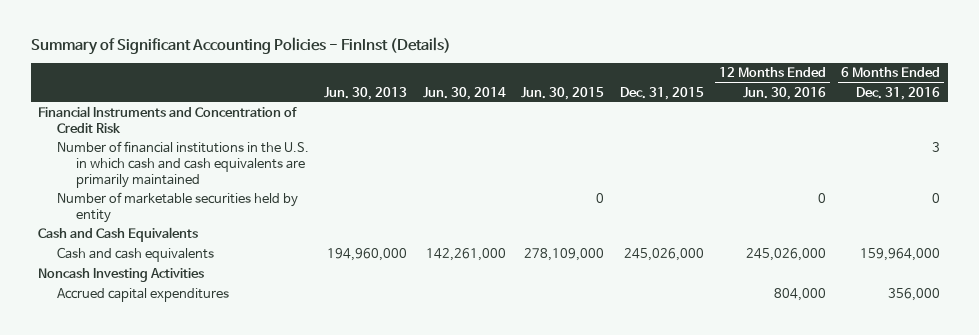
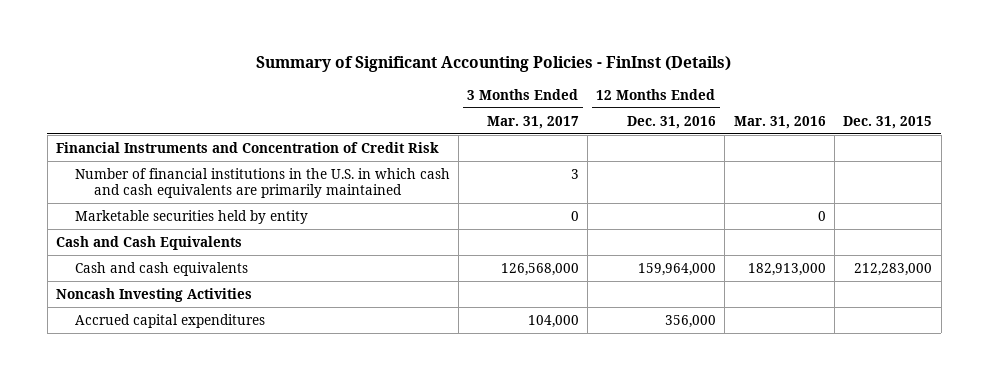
- | Jun. 30, 2013 | Jun. 30, 2014 | Jun. 30, 2015 | Dec. 31, 2015 | 12 Months Ended Jun. 30, 2016 | 6 Months Ended Dec. 31, 2016
+ | 3 Months Ended Mar. 31, 2017 | 12 Months Ended Dec. 31, 2016 | Mar. 31, 2016 | Dec. 31, 2015
- Number of marketable securities held by entity | | | 0 | | 0 | 0
+ Marketable securities held by entity | 0 | | 0 |
- Cash and cash equivalents | 194,960,000 | 142,261,000 | 278,109,000 | 245,026,000 | 245,026,000 | 159,964,000
+ Cash and cash equivalents | 126,568,000 | 159,964,000 | 182,913,000 | 212,283,000

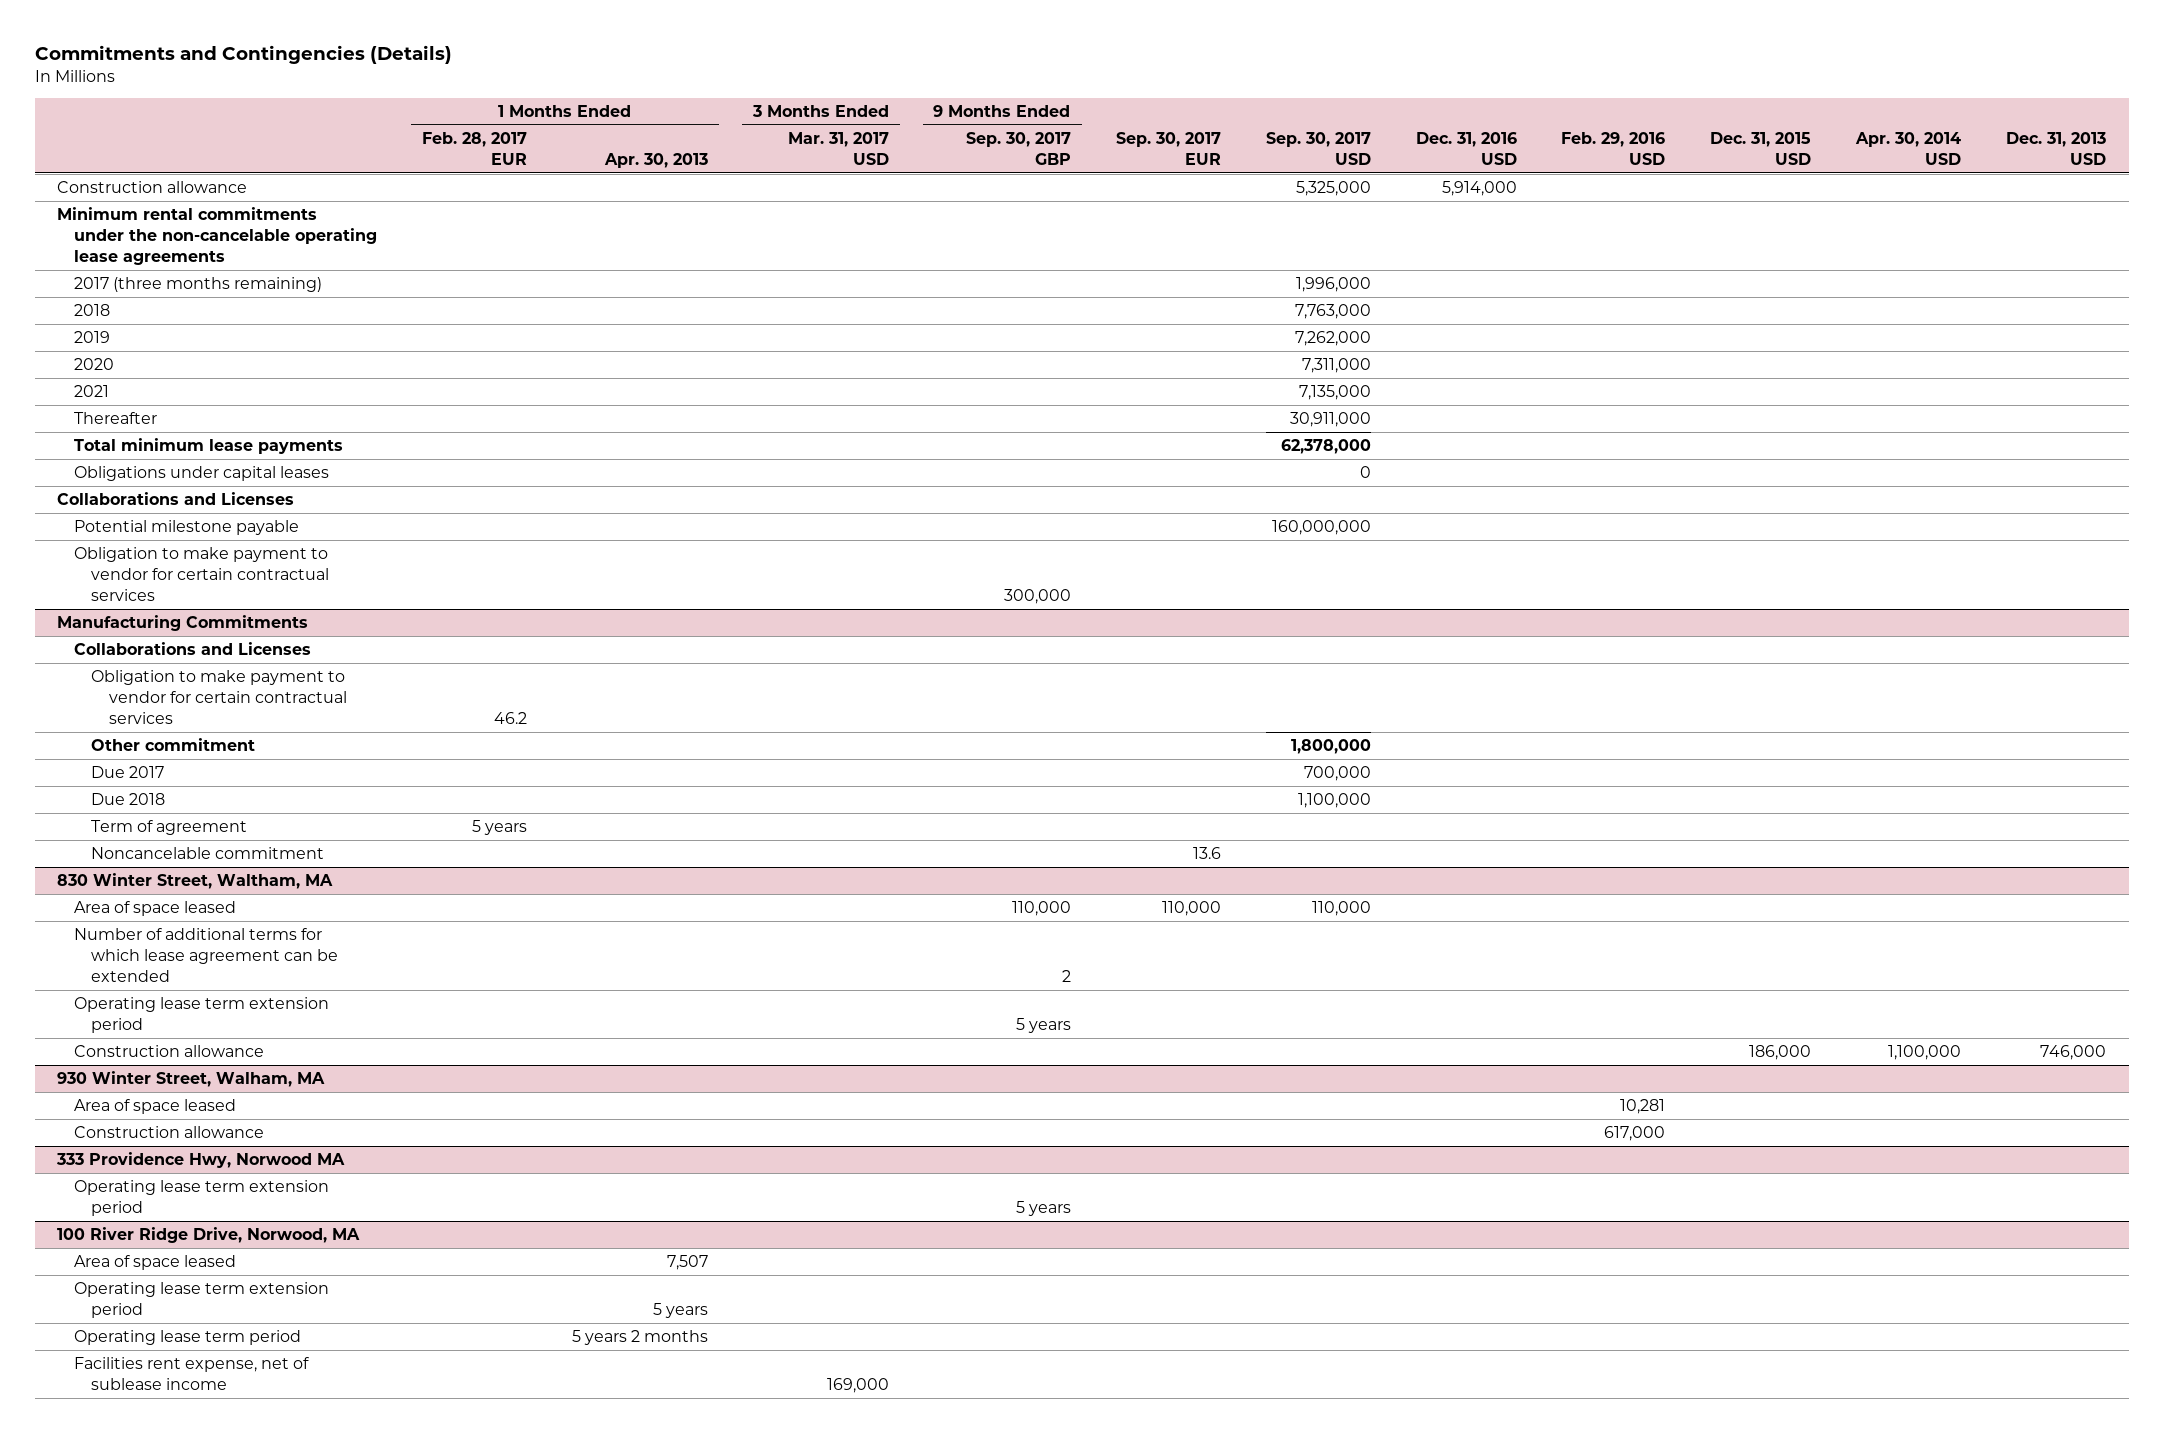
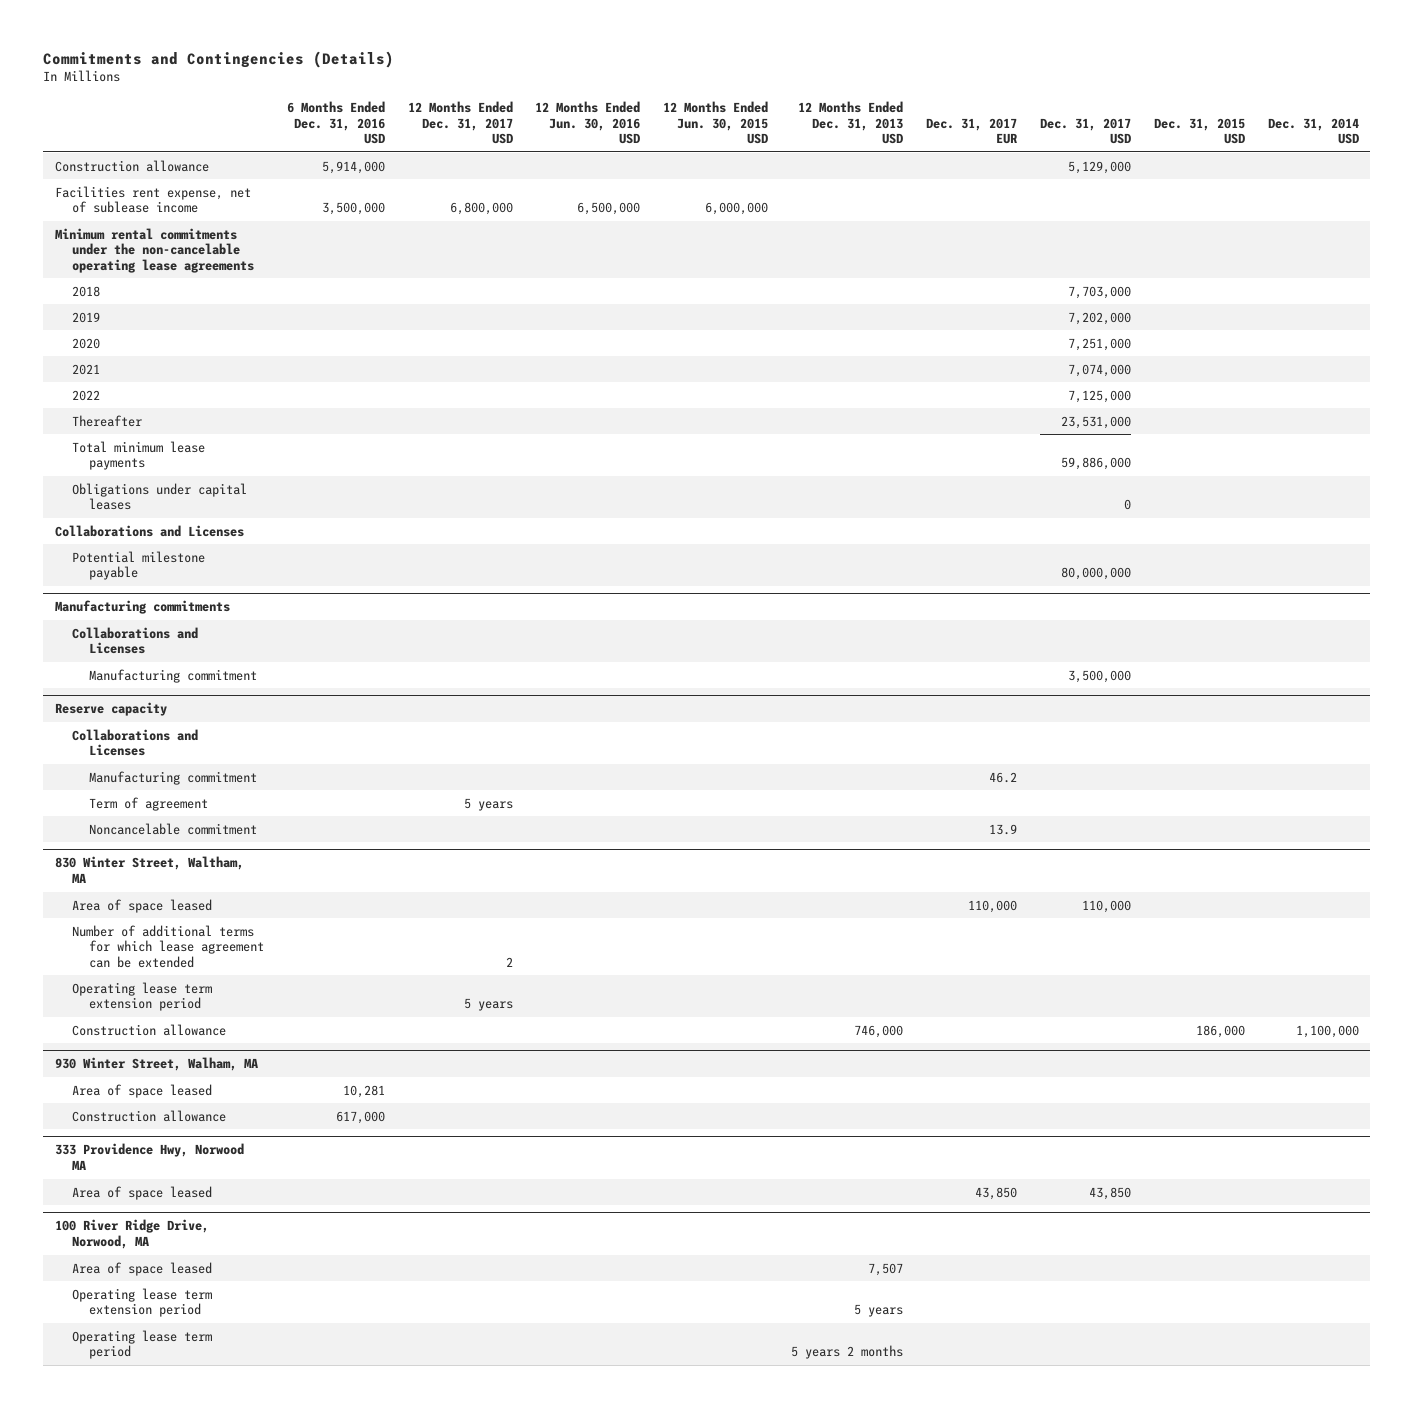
- | 1 Months Ended Feb. 28, 2017 EUR | 1 Months Ended Apr. 30, 2013 | 3 Months Ended Mar. 31, 2017 USD | 9 Months Ended Sep. 30, 2017 GBP | Sep. 30, 2017 EUR | Sep. 30, 2017 USD | Dec. 31, 2016 USD | Feb. 29, 2016 USD | Dec. 31, 2015 USD | Apr. 30, 2014 USD | Dec. 31, 2013 USD
+ | 6 Months Ended Dec. 31, 2016 USD | 12 Months Ended Dec. 31, 2017 USD | 12 Months Ended Jun. 30, 2016 USD | 12 Months Ended Jun. 30, 2015 USD | 12 Months Ended Dec. 31, 2013 USD | Dec. 31, 2017 EUR | Dec. 31, 2017 USD | Dec. 31, 2015 USD | Dec. 31, 2014 USD
+ Facilities rent expense, net of sublease income | 3,500,000 | 6,800,000 | 6,500,000 | 6,000,000 | | | | |
- 2017 (three months remaining) | | | | | | 1,996,000 | | | | |
+ 2022 | | | | | | | 7,125,000 | |
- Obligation to make payment to vendor for certain contractual services | | | | 300,000 | | | | | | |
- Manufacturing Commitments
+ Manufacturing commitments
- Obligation to make payment to vendor for certain contractual services | 46.2 | | | | | | | | | |
- Other commitment | | | | | | 1,800,000 | | | | |
- Due 2017 | | | | | | 700,000 | | | | |
- Due 2018 | | | | | | 1,100,000 | | | | |
- Term of agreement | 5 years | | | | | | | | | |
- Noncancelable commitment | | | | | 13.6 | | | | | |
+ Manufacturing commitment | | | | | | | 3,500,000 | |
+ Reserve capacity
+ Collaborations and Licenses
+ Manufacturing commitment | | | | | | 46.2 | | |
+ Term of agreement | | 5 years | | | | | | |
+ Noncancelable commitment | | | | | | 13.9 | | |
@ 333 Providence Hwy, Norwood MA
- Operating lease term extension period | | | | 5 years | | | | | | |
+ Area of space leased | | | | | | 43,850 | 43,850 | |
@ 100 River Ridge Drive, Norwood, MA
- Facilities rent expense, net of sublease income | | | 169,000 | | | | | | | |

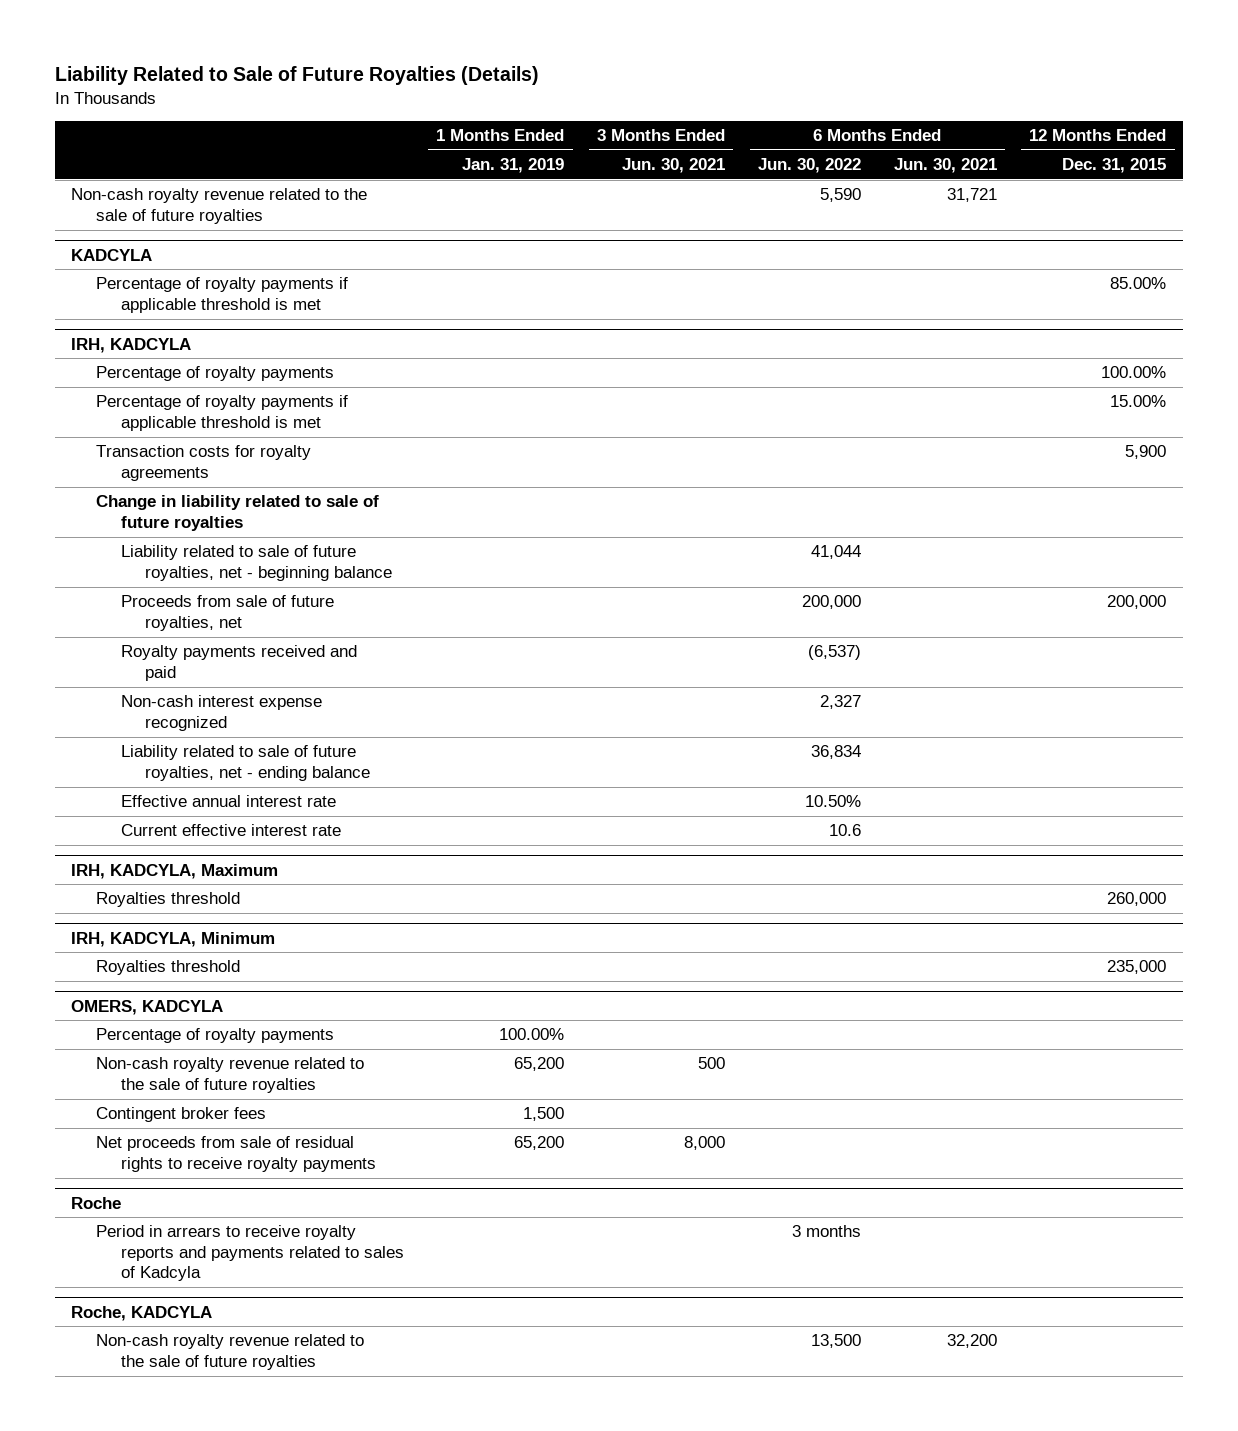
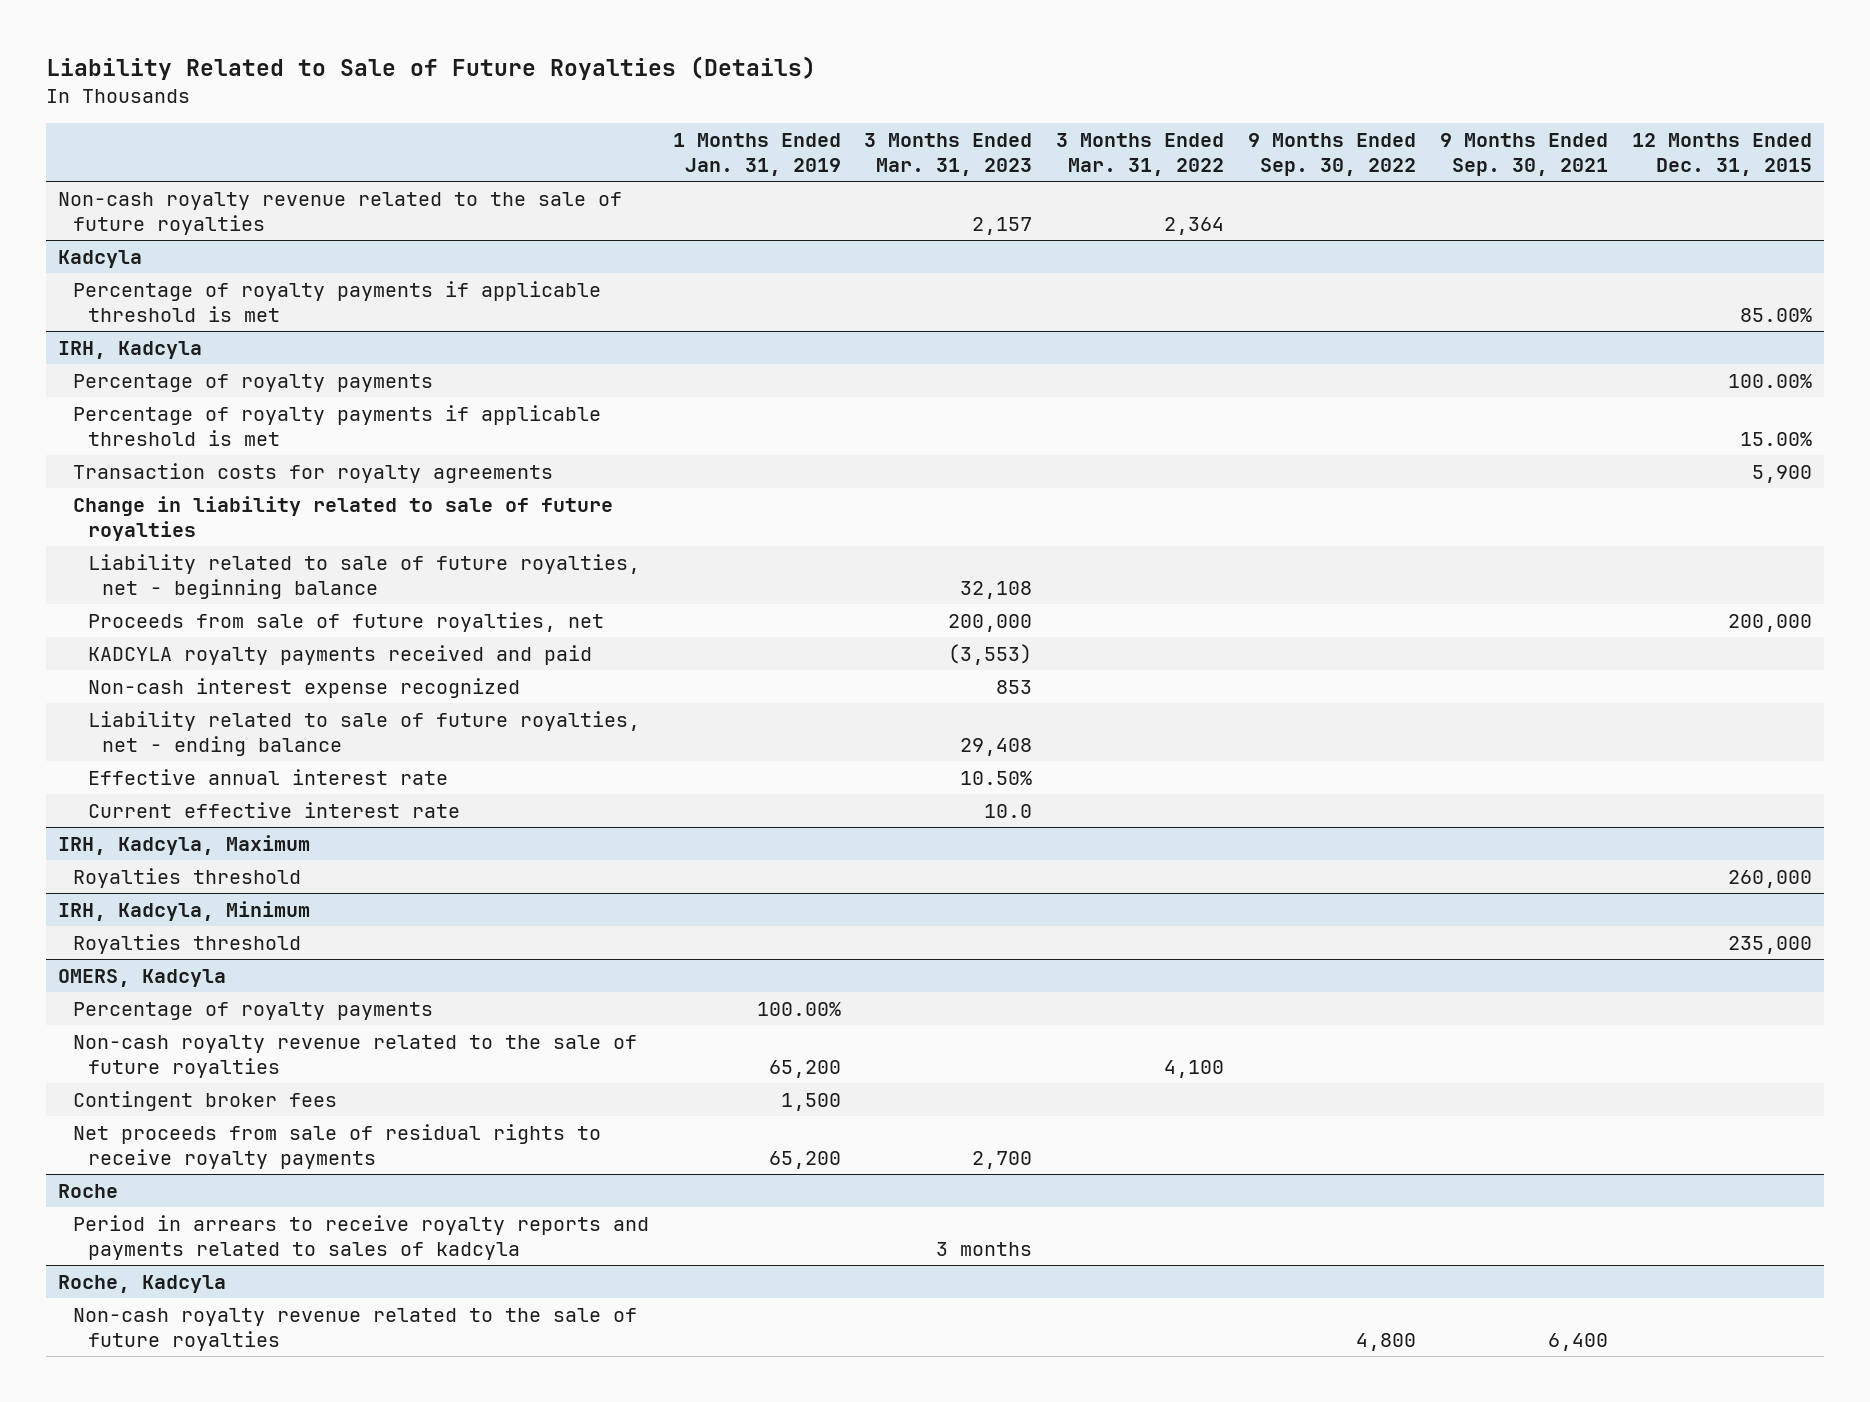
- | 1 Months Ended Jan. 31, 2019 | 3 Months Ended Jun. 30, 2021 | 6 Months Ended Jun. 30, 2022 | 6 Months Ended Jun. 30, 2021 | 12 Months Ended Dec. 31, 2015
+ | 1 Months Ended Jan. 31, 2019 | 3 Months Ended Mar. 31, 2023 | 3 Months Ended Mar. 31, 2022 | 9 Months Ended Sep. 30, 2022 | 9 Months Ended Sep. 30, 2021 | 12 Months Ended Dec. 31, 2015
- KADCYLA
+ Kadcyla
- IRH, KADCYLA
+ IRH, Kadcyla
- Royalty payments received and paid | | | (6,537) | |
+ KADCYLA royalty payments received and paid | | (3,553) | | | |
- IRH, KADCYLA, Maximum
+ IRH, Kadcyla, Maximum
- IRH, KADCYLA, Minimum
+ IRH, Kadcyla, Minimum
- OMERS, KADCYLA
+ OMERS, Kadcyla
@ Roche
- Period in arrears to receive royalty reports and payments related to sales of Kadcyla | | | 3 months | |
- Roche, KADCYLA
@ Roche
+ Period in arrears to receive royalty reports and payments related to sales of kadcyla | | 3 months | | | |
+ Roche, Kadcyla

